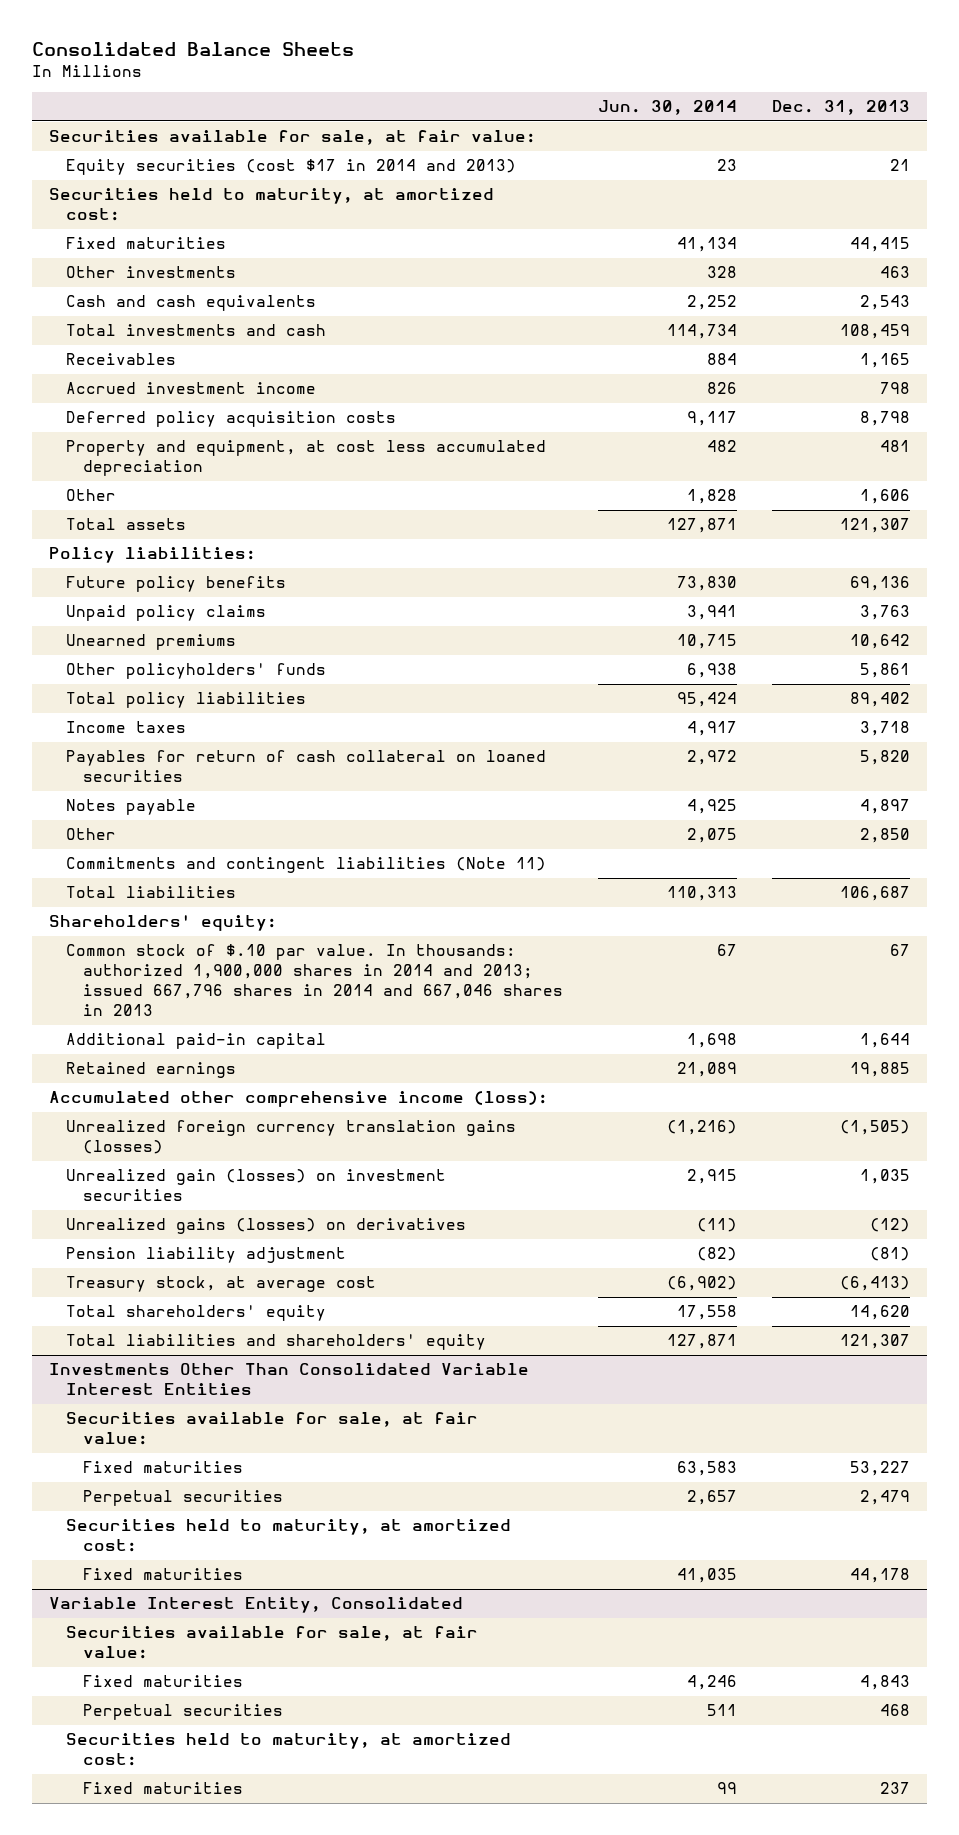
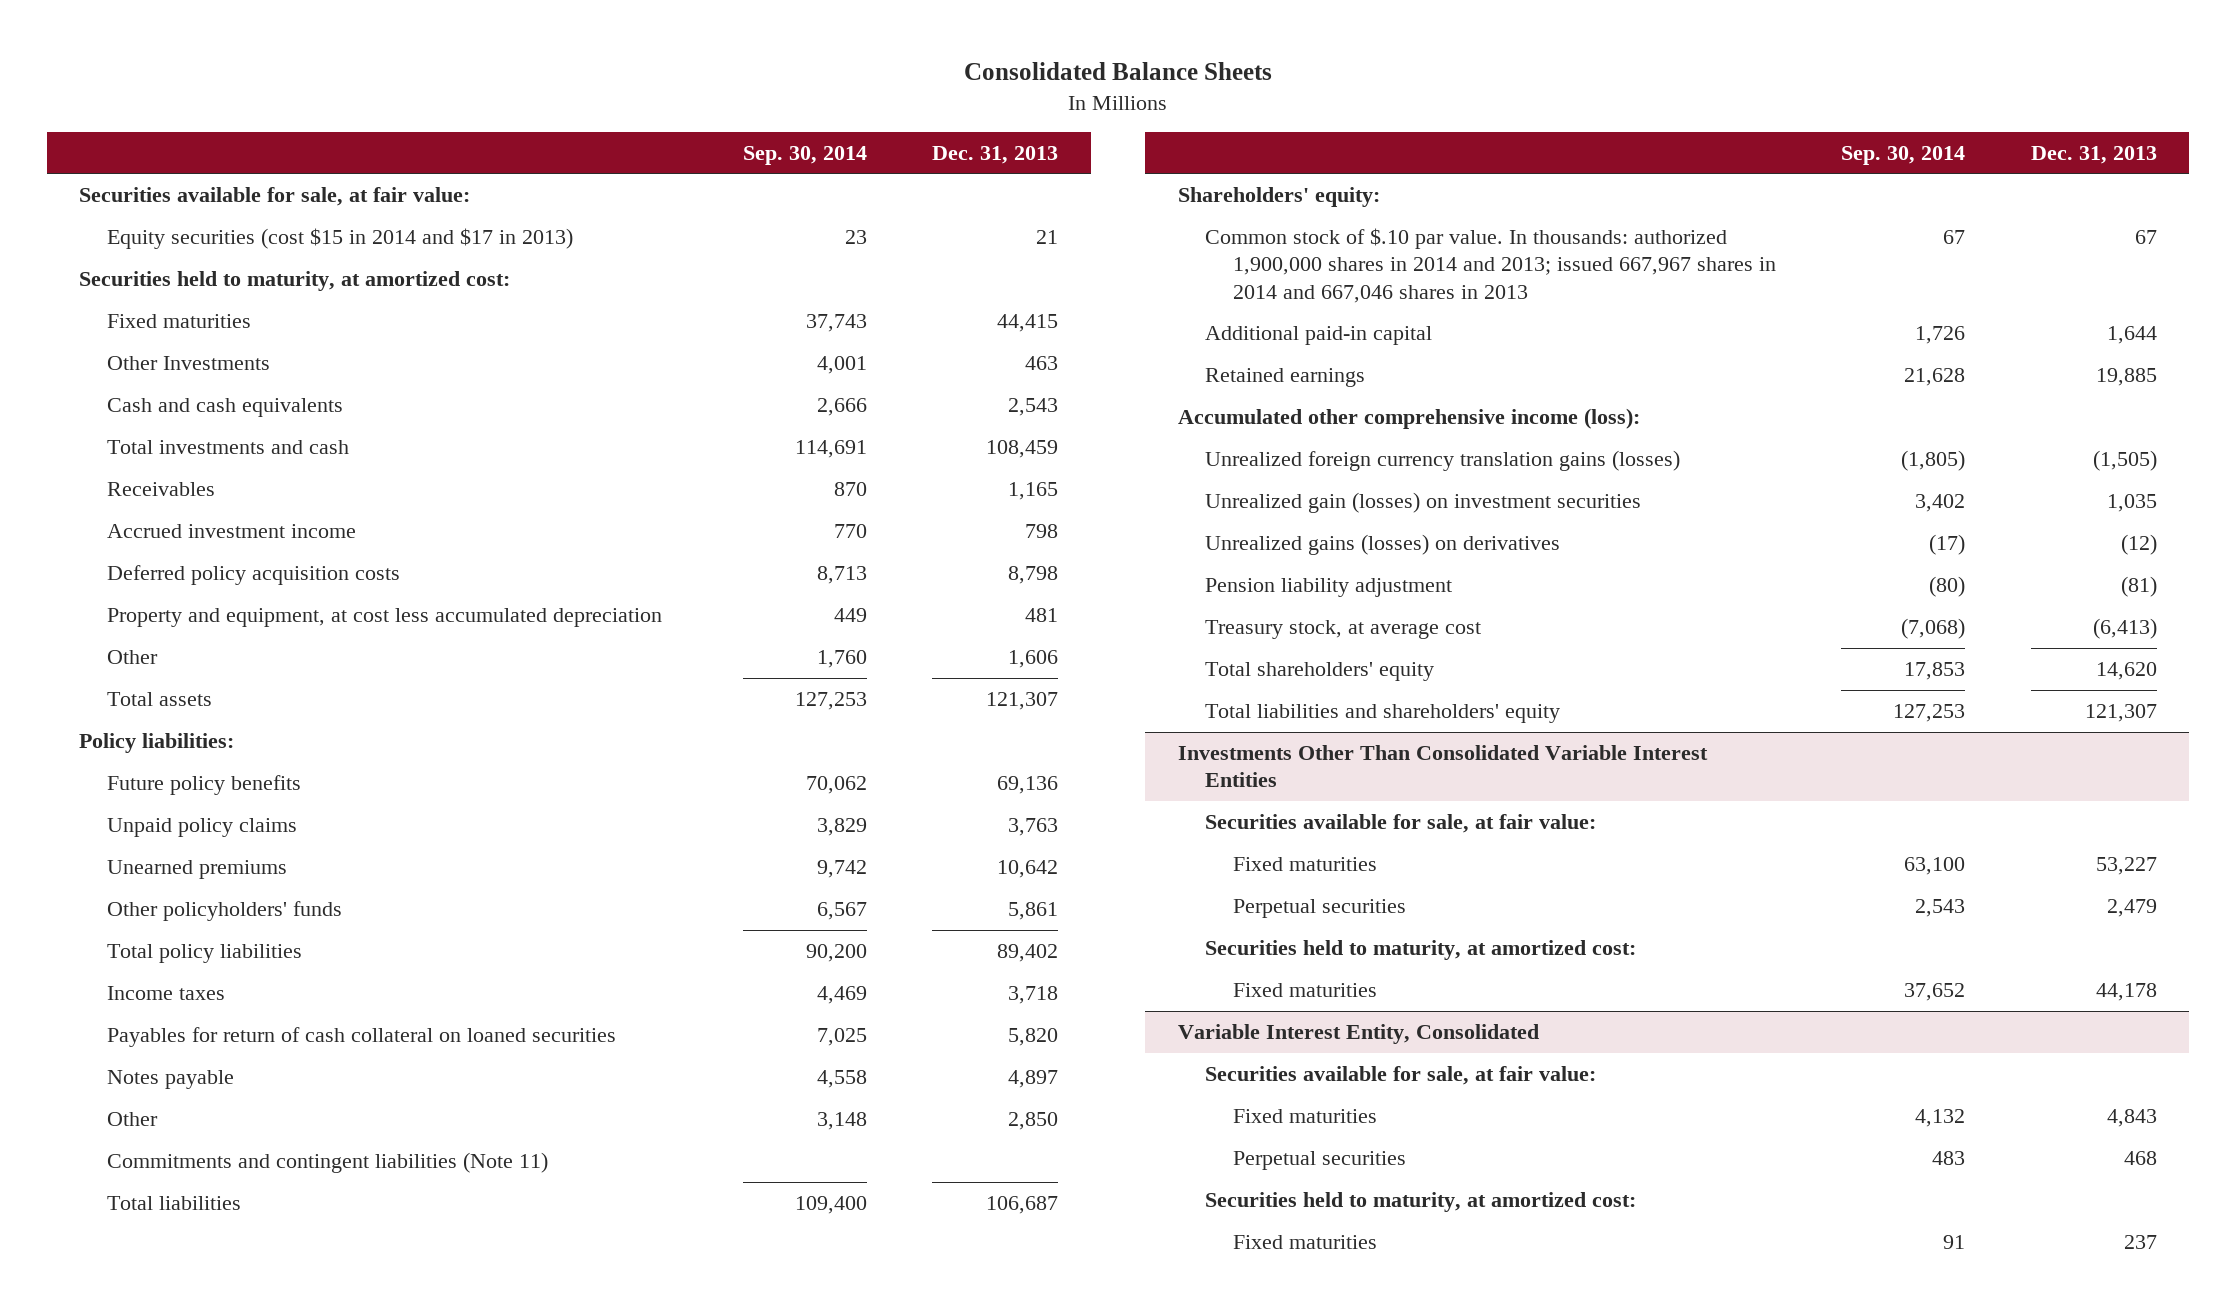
- | Jun. 30, 2014 | Dec. 31, 2013
+ | Sep. 30, 2014 | Dec. 31, 2013
- Equity securities (cost $17 in 2014 and 2013) | 23 | 21
+ Equity securities (cost $15 in 2014 and $17 in 2013) | 23 | 21
- Other investments | 328 | 463
+ Other Investments | 4,001 | 463
- Common stock of $.10 par value. In thousands: authorized 1,900,000 shares in 2014 and 2013; issued 667,796 shares in 2014 and 667,046 shares in 2013 | 67 | 67
+ Common stock of $.10 par value. In thousands: authorized 1,900,000 shares in 2014 and 2013; issued 667,967 shares in 2014 and 667,046 shares in 2013 | 67 | 67

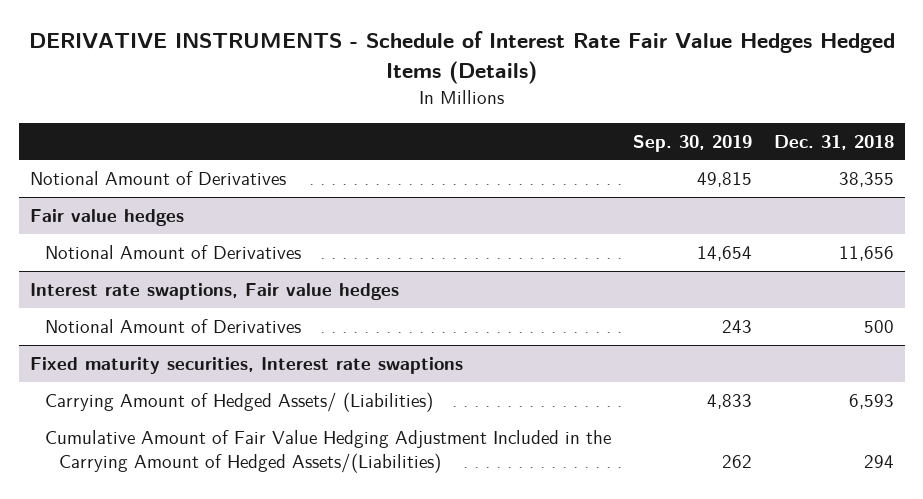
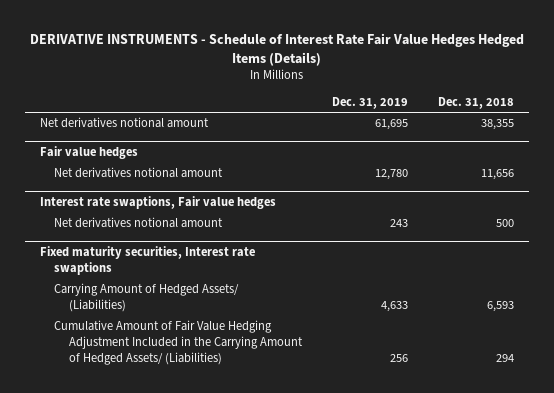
- | Sep. 30, 2019 | Dec. 31, 2018
+ | Dec. 31, 2019 | Dec. 31, 2018
- Notional Amount of Derivatives | 49,815 | 38,355
+ Net derivatives notional amount | 61,695 | 38,355
@ Fair value hedges
- Notional Amount of Derivatives | 14,654 | 11,656
+ Net derivatives notional amount | 12,780 | 11,656
@ Interest rate swaptions, Fair value hedges
- Notional Amount of Derivatives | 243 | 500
+ Net derivatives notional amount | 243 | 500
@ Fixed maturity securities, Interest rate swaptions
- Cumulative Amount of Fair Value Hedging Adjustment Included in the Carrying Amount of Hedged Assets/(Liabilities) | 262 | 294
+ Cumulative Amount of Fair Value Hedging Adjustment Included in the Carrying Amount of Hedged Assets/ (Liabilities) | 256 | 294

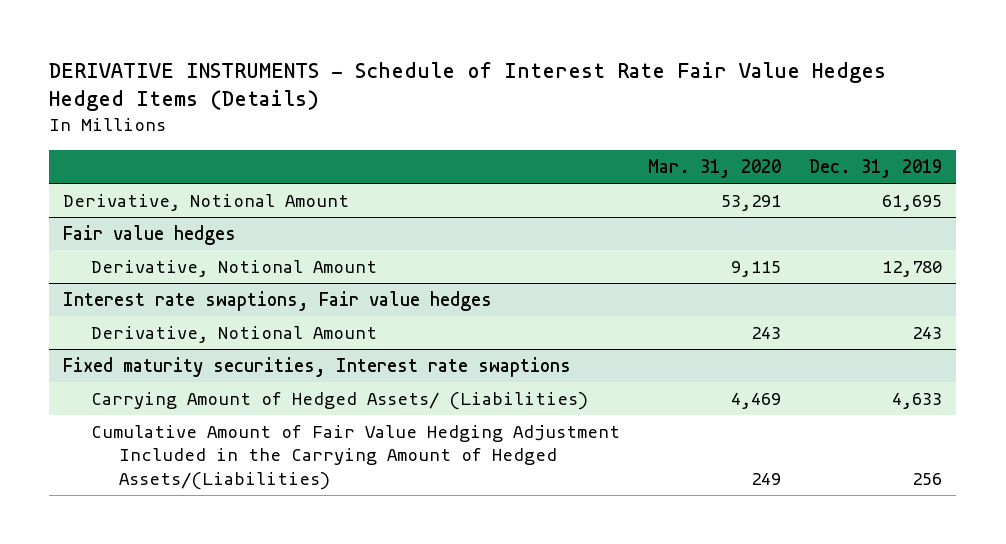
- | Dec. 31, 2019 | Dec. 31, 2018
+ | Mar. 31, 2020 | Dec. 31, 2019
- Net derivatives notional amount | 61,695 | 38,355
+ Derivative, Notional Amount | 53,291 | 61,695
@ Fair value hedges
- Net derivatives notional amount | 12,780 | 11,656
+ Derivative, Notional Amount | 9,115 | 12,780
@ Interest rate swaptions, Fair value hedges
- Net derivatives notional amount | 243 | 500
+ Derivative, Notional Amount | 243 | 243
@ Fixed maturity securities, Interest rate swaptions
- Cumulative Amount of Fair Value Hedging Adjustment Included in the Carrying Amount of Hedged Assets/ (Liabilities) | 256 | 294
+ Cumulative Amount of Fair Value Hedging Adjustment Included in the Carrying Amount of Hedged Assets/(Liabilities) | 249 | 256

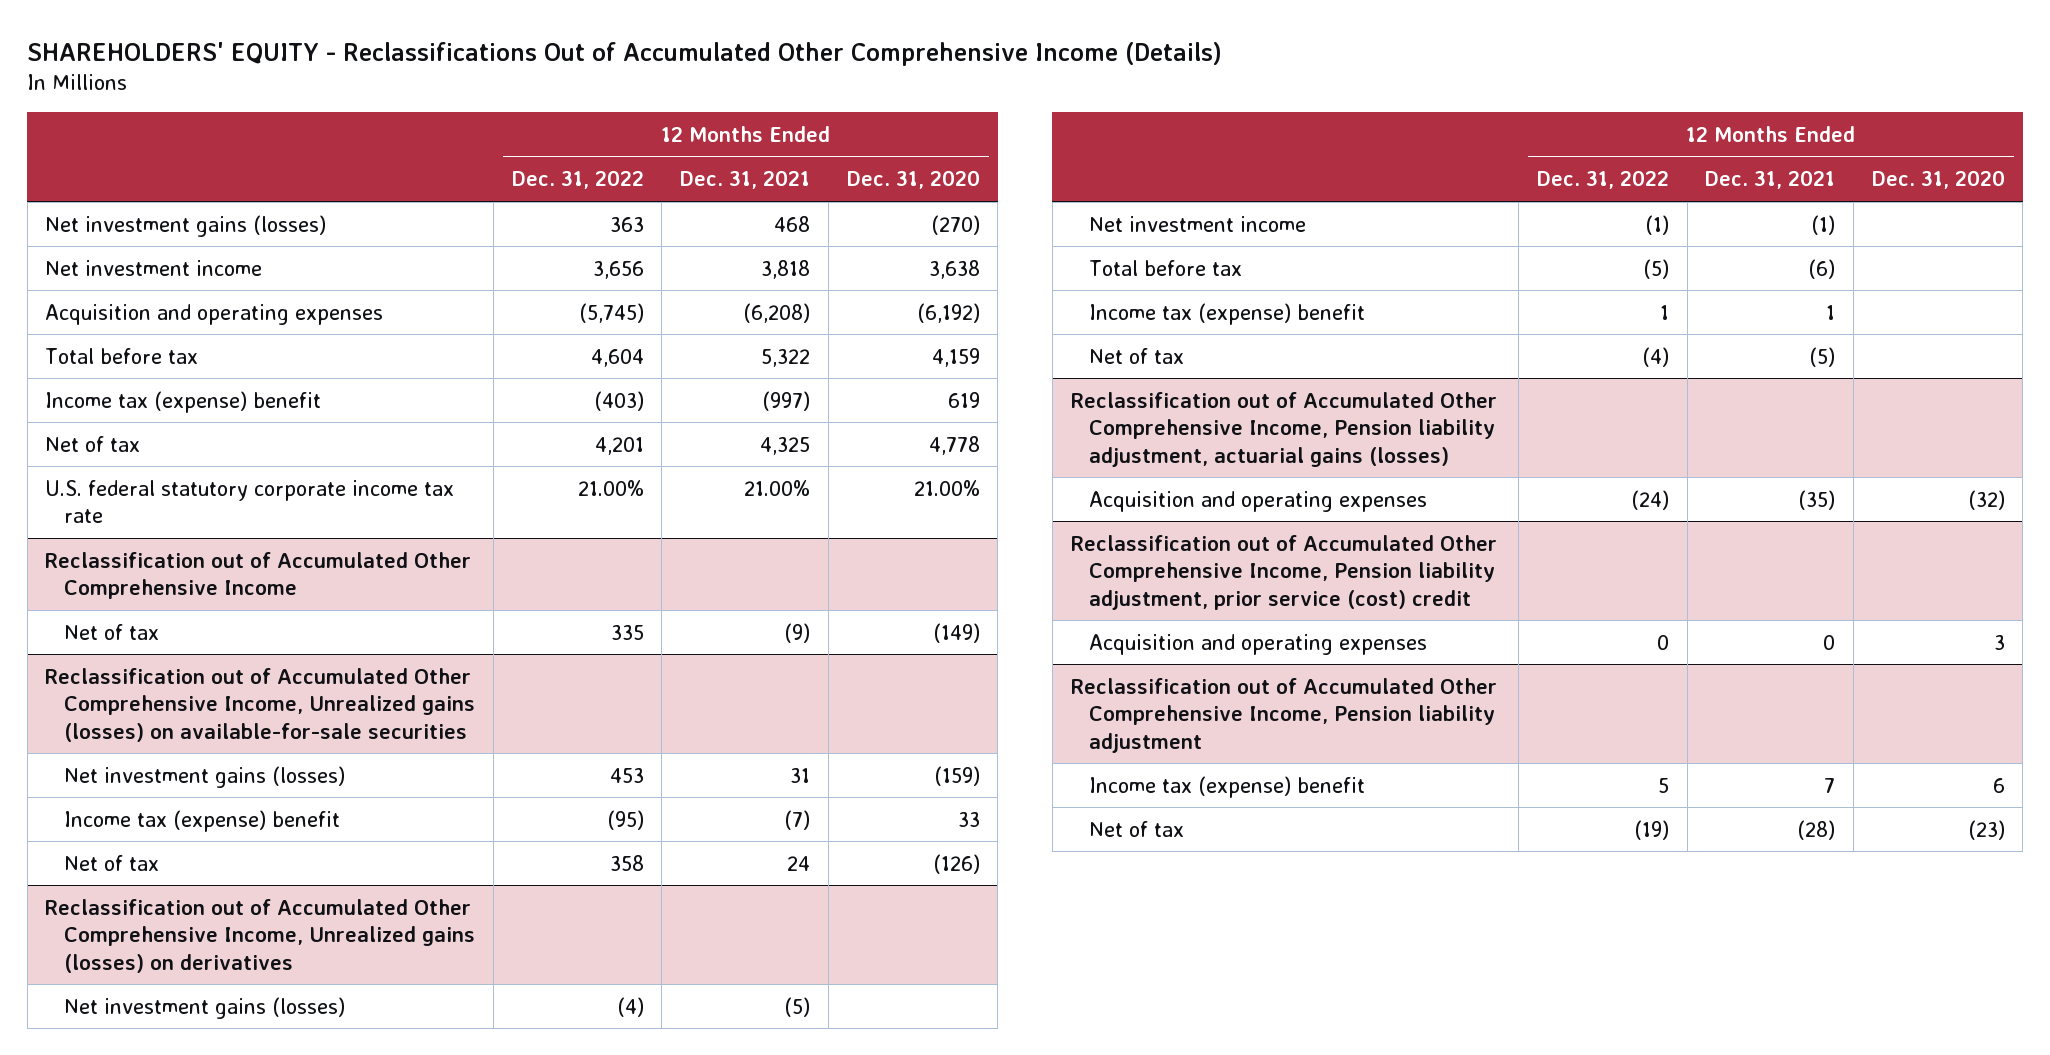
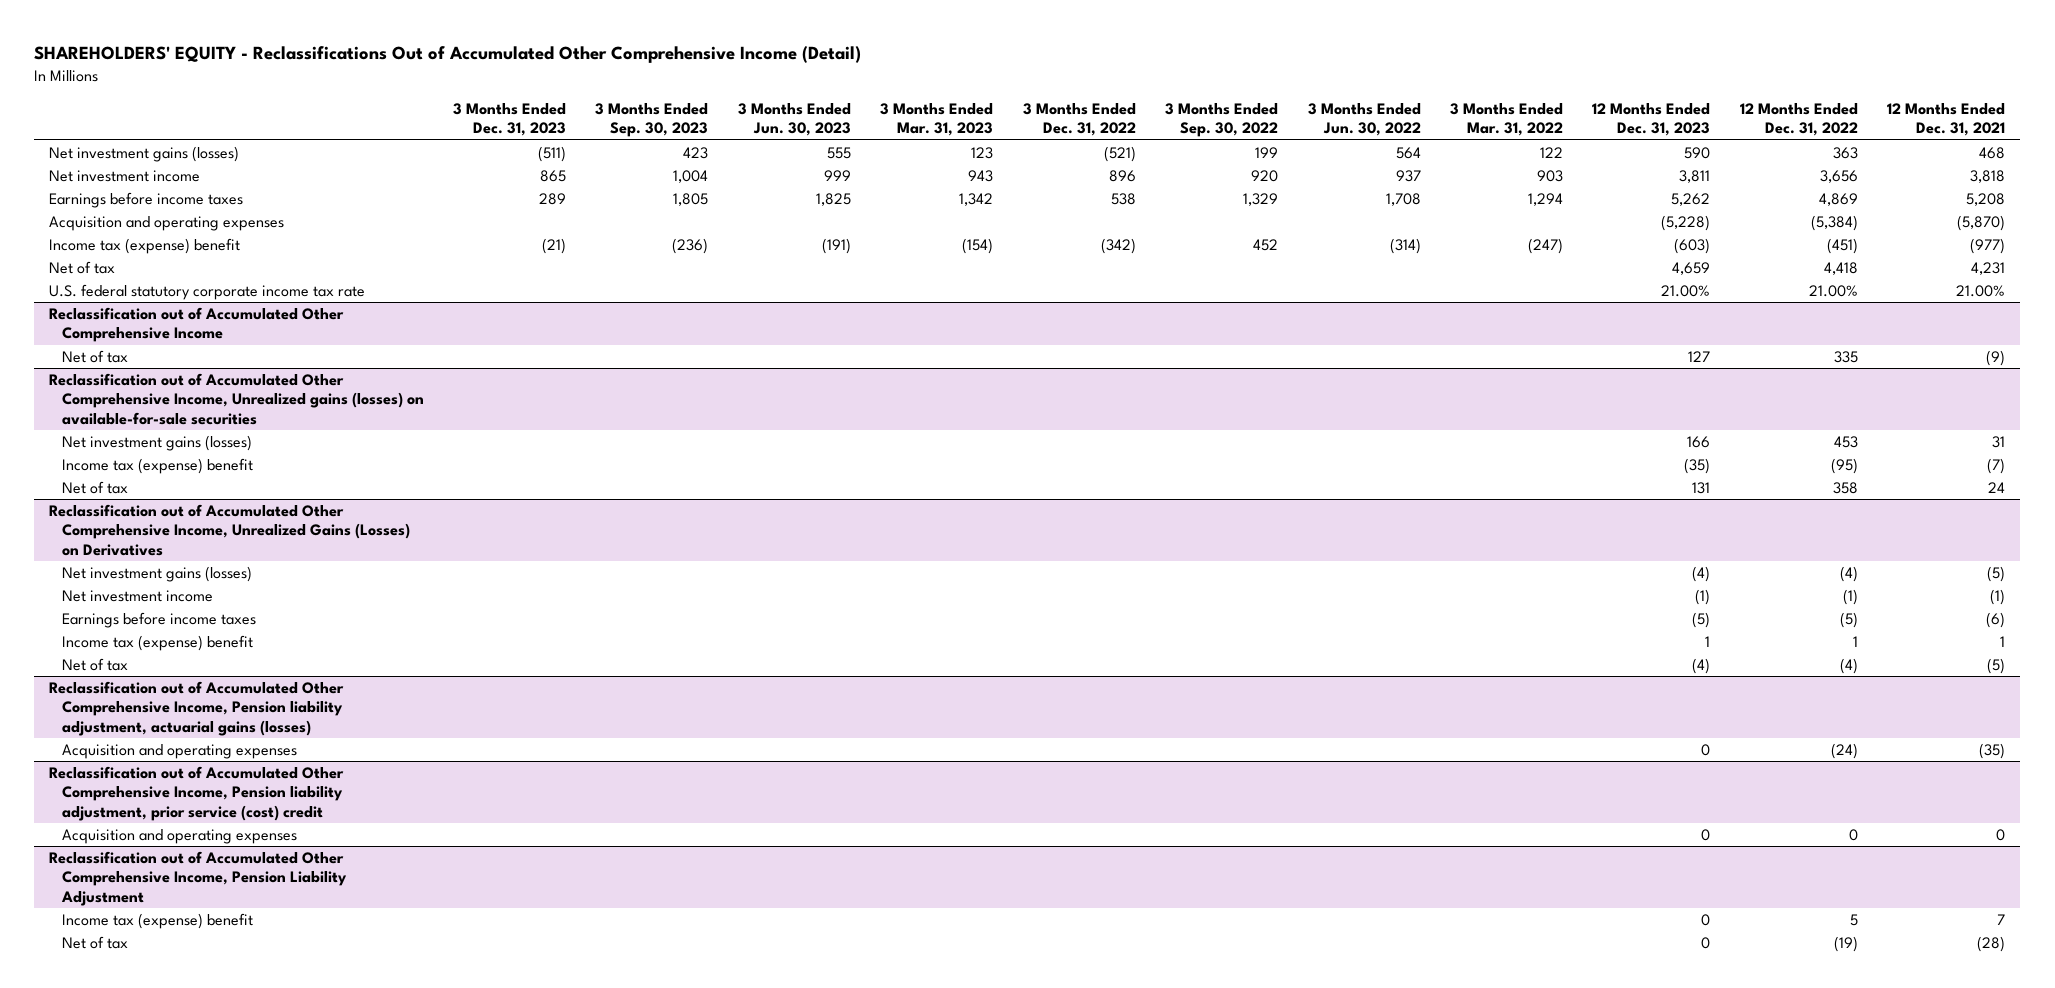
- SHAREHOLDERS' EQUITY - Reclassifications Out of Accumulated Other Comprehensive Income (Details)
+ SHAREHOLDERS' EQUITY - Reclassifications Out of Accumulated Other Comprehensive Income (Detail)
- | 12 Months Ended Dec. 31, 2022 | 12 Months Ended Dec. 31, 2021 | 12 Months Ended Dec. 31, 2020
+ | 3 Months Ended Dec. 31, 2023 | 3 Months Ended Sep. 30, 2023 | 3 Months Ended Jun. 30, 2023 | 3 Months Ended Mar. 31, 2023 | 3 Months Ended Dec. 31, 2022 | 3 Months Ended Sep. 30, 2022 | 3 Months Ended Jun. 30, 2022 | 3 Months Ended Mar. 31, 2022 | 12 Months Ended Dec. 31, 2023 | 12 Months Ended Dec. 31, 2022 | 12 Months Ended Dec. 31, 2021
- Acquisition and operating expenses | (5,745) | (6,208) | (6,192)
- Total before tax | 4,604 | 5,322 | 4,159
- Income tax (expense) benefit | (403) | (997) | 619
- Net of tax | 4,201 | 4,325 | 4,778
+ Earnings before income taxes | 289 | 1,805 | 1,825 | 1,342 | 538 | 1,329 | 1,708 | 1,294 | 5,262 | 4,869 | 5,208
+ Acquisition and operating expenses | | | | | | | | | (5,228) | (5,384) | (5,870)
+ Income tax (expense) benefit | (21) | (236) | (191) | (154) | (342) | 452 | (314) | (247) | (603) | (451) | (977)
+ Net of tax | | | | | | | | | 4,659 | 4,418 | 4,231
- Reclassification out of Accumulated Other Comprehensive Income, Unrealized gains (losses) on derivatives
+ Reclassification out of Accumulated Other Comprehensive Income, Unrealized Gains (Losses) on Derivatives
- Total before tax | (5) | (6) |
+ Earnings before income taxes | | | | | | | | | (5) | (5) | (6)
- Reclassification out of Accumulated Other Comprehensive Income, Pension liability adjustment
+ Reclassification out of Accumulated Other Comprehensive Income, Pension Liability Adjustment

